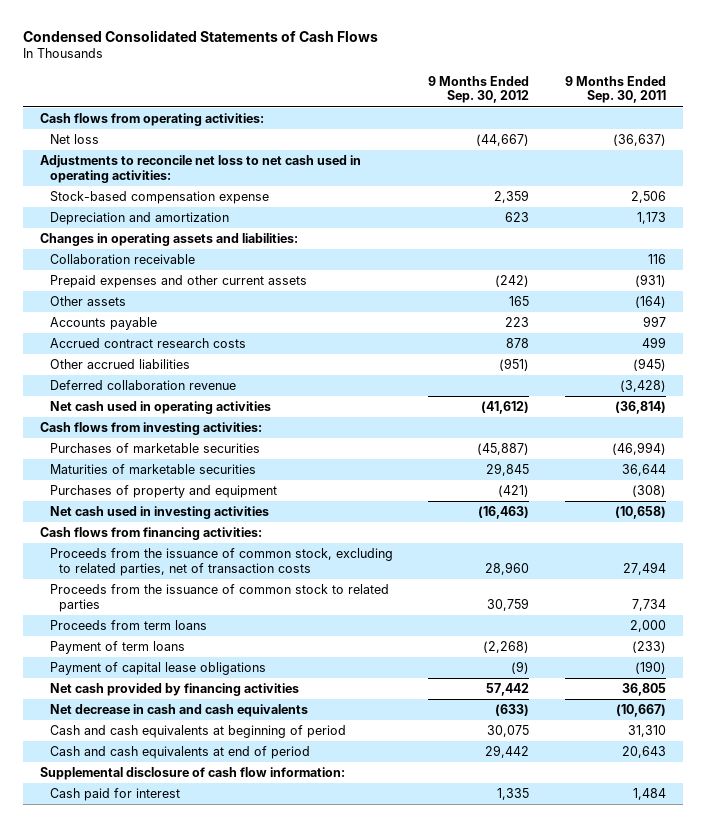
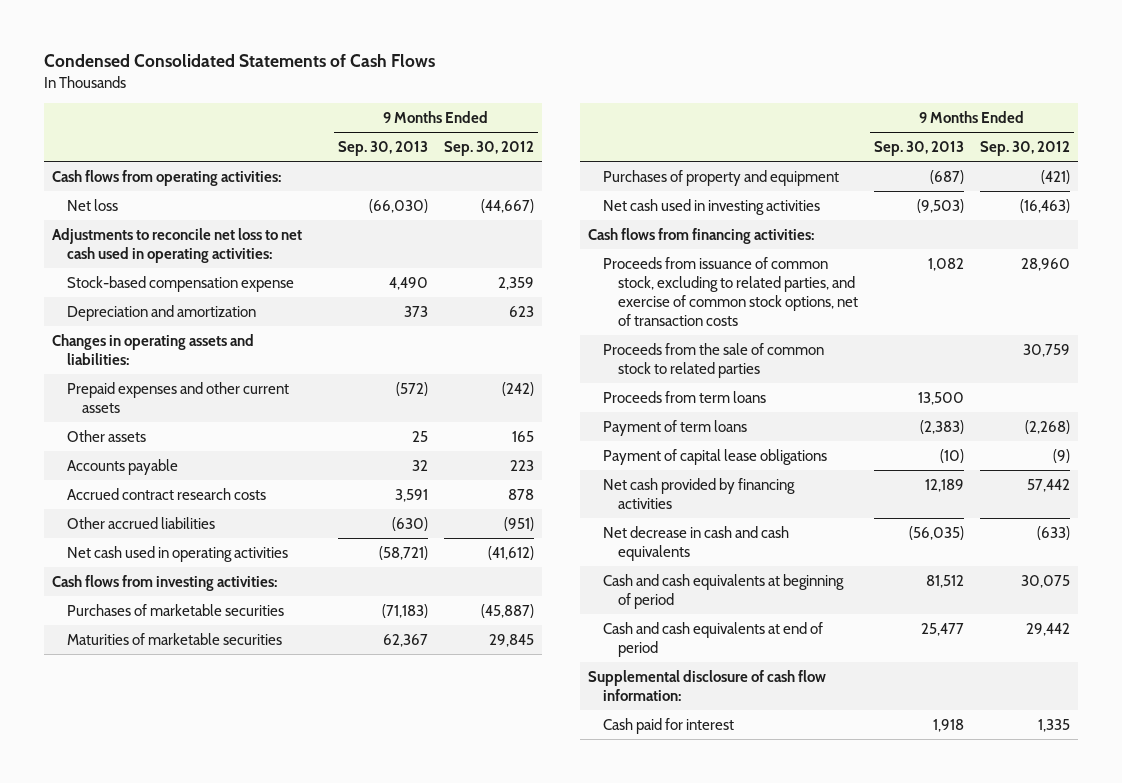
- | 9 Months Ended Sep. 30, 2012 | 9 Months Ended Sep. 30, 2011
+ | 9 Months Ended Sep. 30, 2013 | 9 Months Ended Sep. 30, 2012
- Collaboration receivable | | 116
- Deferred collaboration revenue | | (3,428)
- Proceeds from the issuance of common stock, excluding to related parties, net of transaction costs | 28,960 | 27,494
- Proceeds from the issuance of common stock to related parties | 30,759 | 7,734
+ Proceeds from issuance of common stock, excluding to related parties, and exercise of common stock options, net of transaction costs | 1,082 | 28,960
+ Proceeds from the sale of common stock to related parties | | 30,759

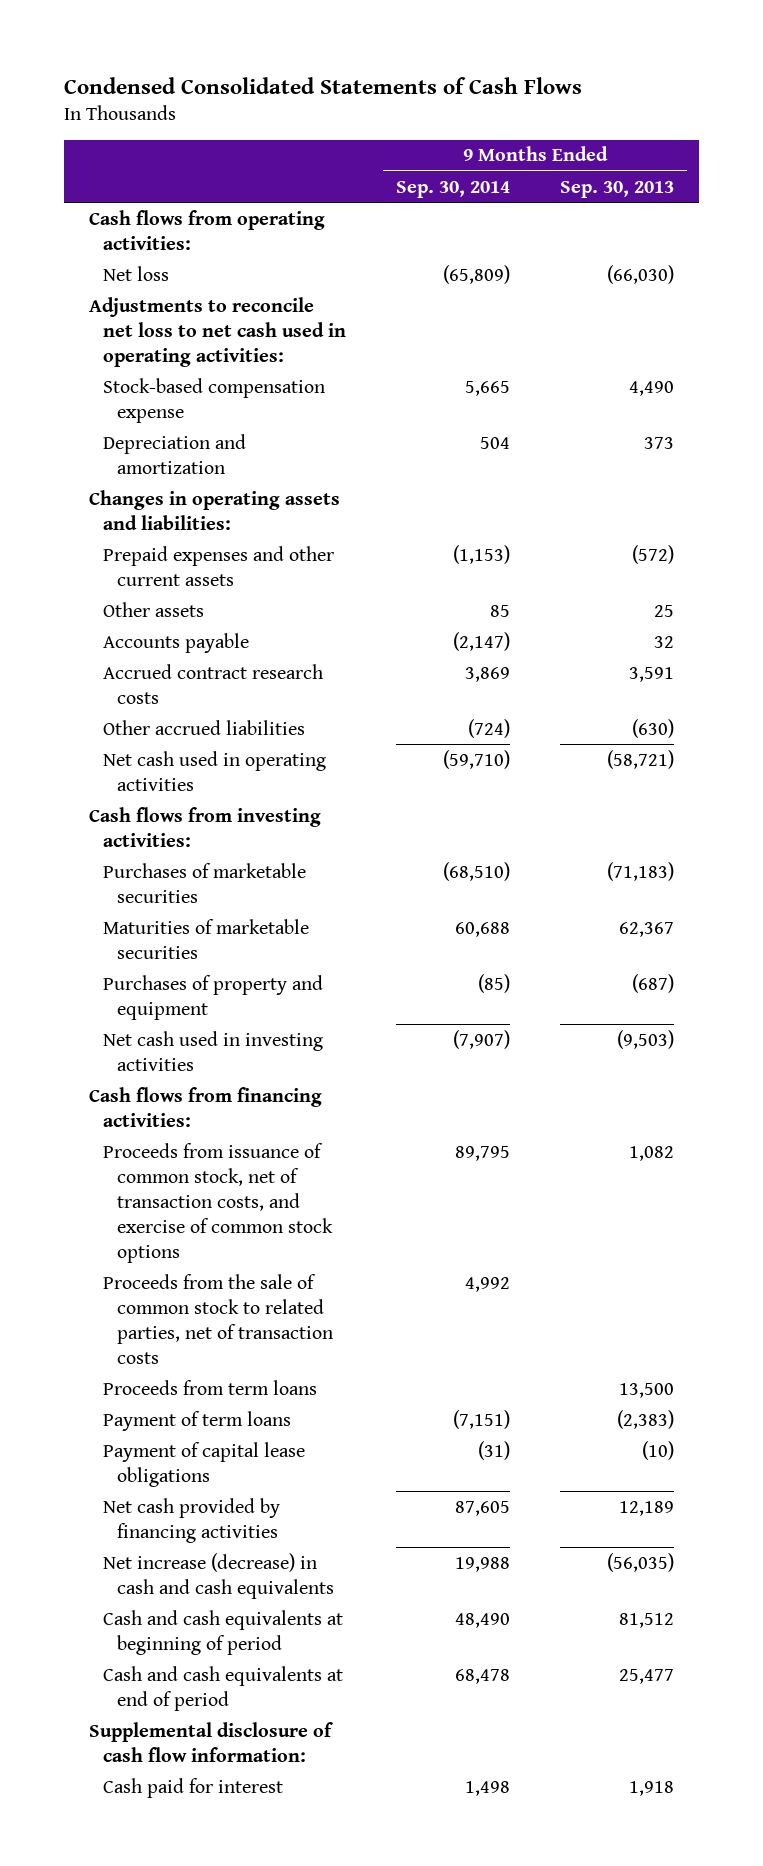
- | 9 Months Ended Sep. 30, 2013 | 9 Months Ended Sep. 30, 2012
+ | 9 Months Ended Sep. 30, 2014 | 9 Months Ended Sep. 30, 2013
- Proceeds from issuance of common stock, excluding to related parties, and exercise of common stock options, net of transaction costs | 1,082 | 28,960
- Proceeds from the sale of common stock to related parties | | 30,759
+ Proceeds from issuance of common stock, net of transaction costs, and exercise of common stock options | 89,795 | 1,082
+ Proceeds from the sale of common stock to related parties, net of transaction costs | 4,992 |
- Net decrease in cash and cash equivalents | (56,035) | (633)
+ Net increase (decrease) in cash and cash equivalents | 19,988 | (56,035)

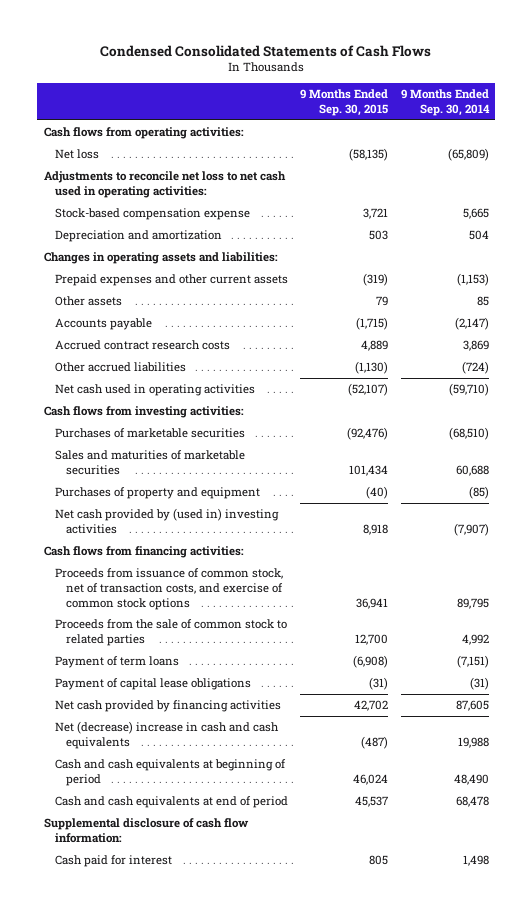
- | 9 Months Ended Sep. 30, 2014 | 9 Months Ended Sep. 30, 2013
+ | 9 Months Ended Sep. 30, 2015 | 9 Months Ended Sep. 30, 2014
- Maturities of marketable securities | 60,688 | 62,367
+ Sales and maturities of marketable securities | 101,434 | 60,688
- Net cash used in investing activities | (7,907) | (9,503)
+ Net cash provided by (used in) investing activities | 8,918 | (7,907)
- Proceeds from the sale of common stock to related parties, net of transaction costs | 4,992 |
- Proceeds from term loans | | 13,500
+ Proceeds from the sale of common stock to related parties | 12,700 | 4,992
- Net increase (decrease) in cash and cash equivalents | 19,988 | (56,035)
+ Net (decrease) increase in cash and cash equivalents | (487) | 19,988

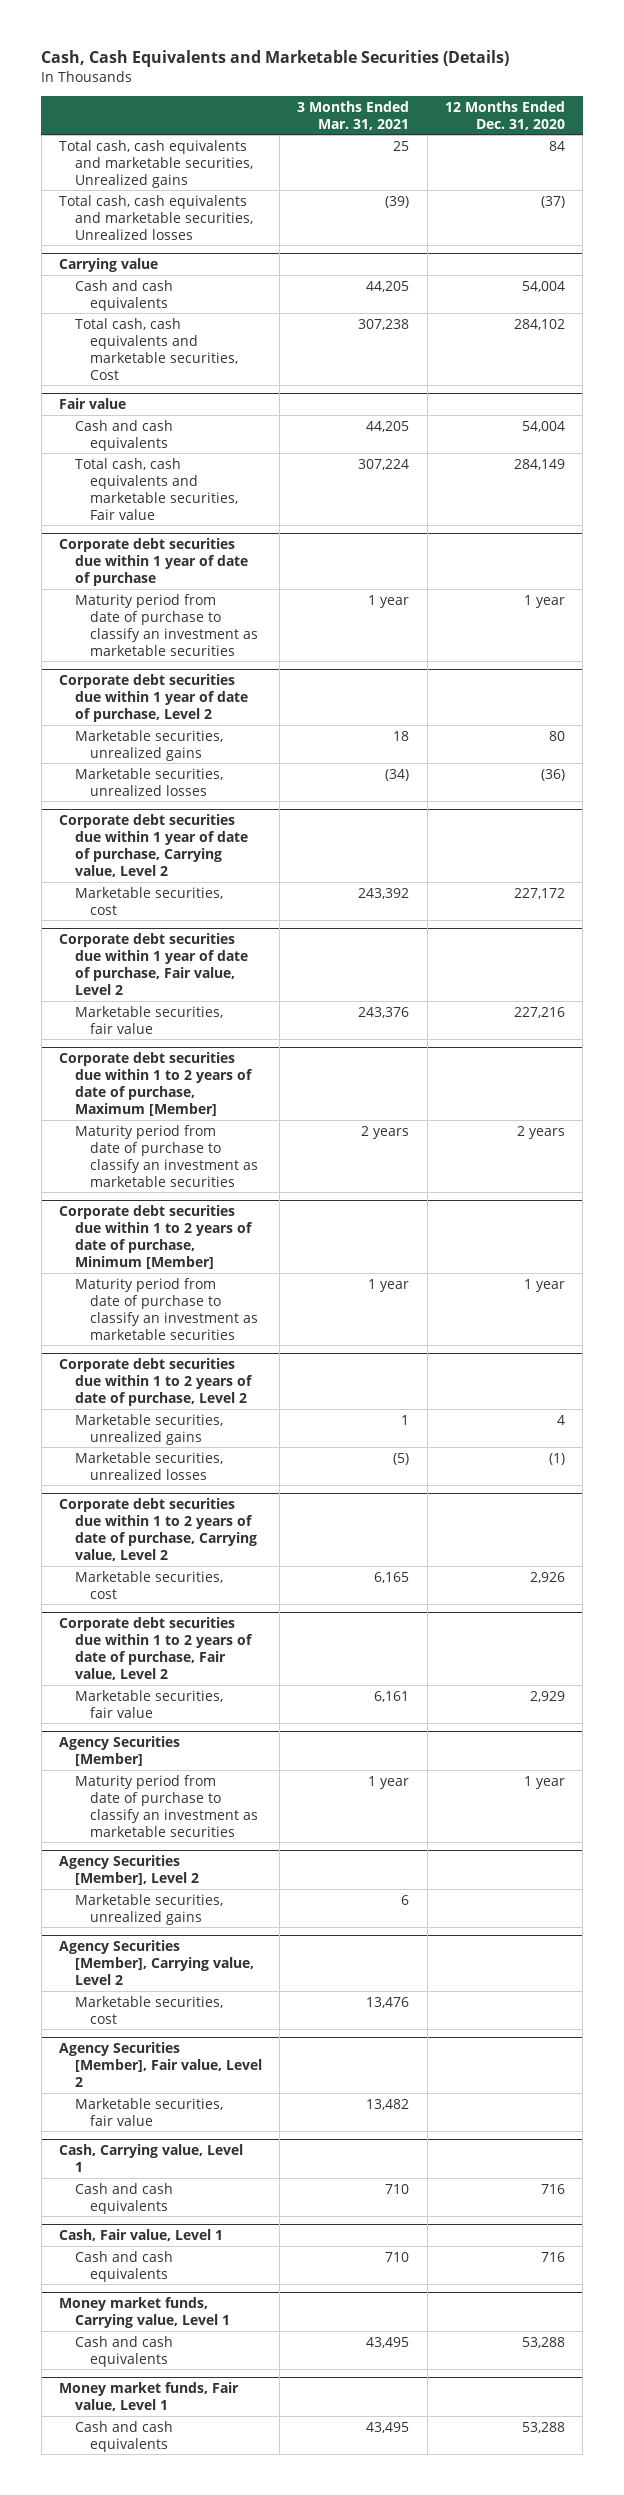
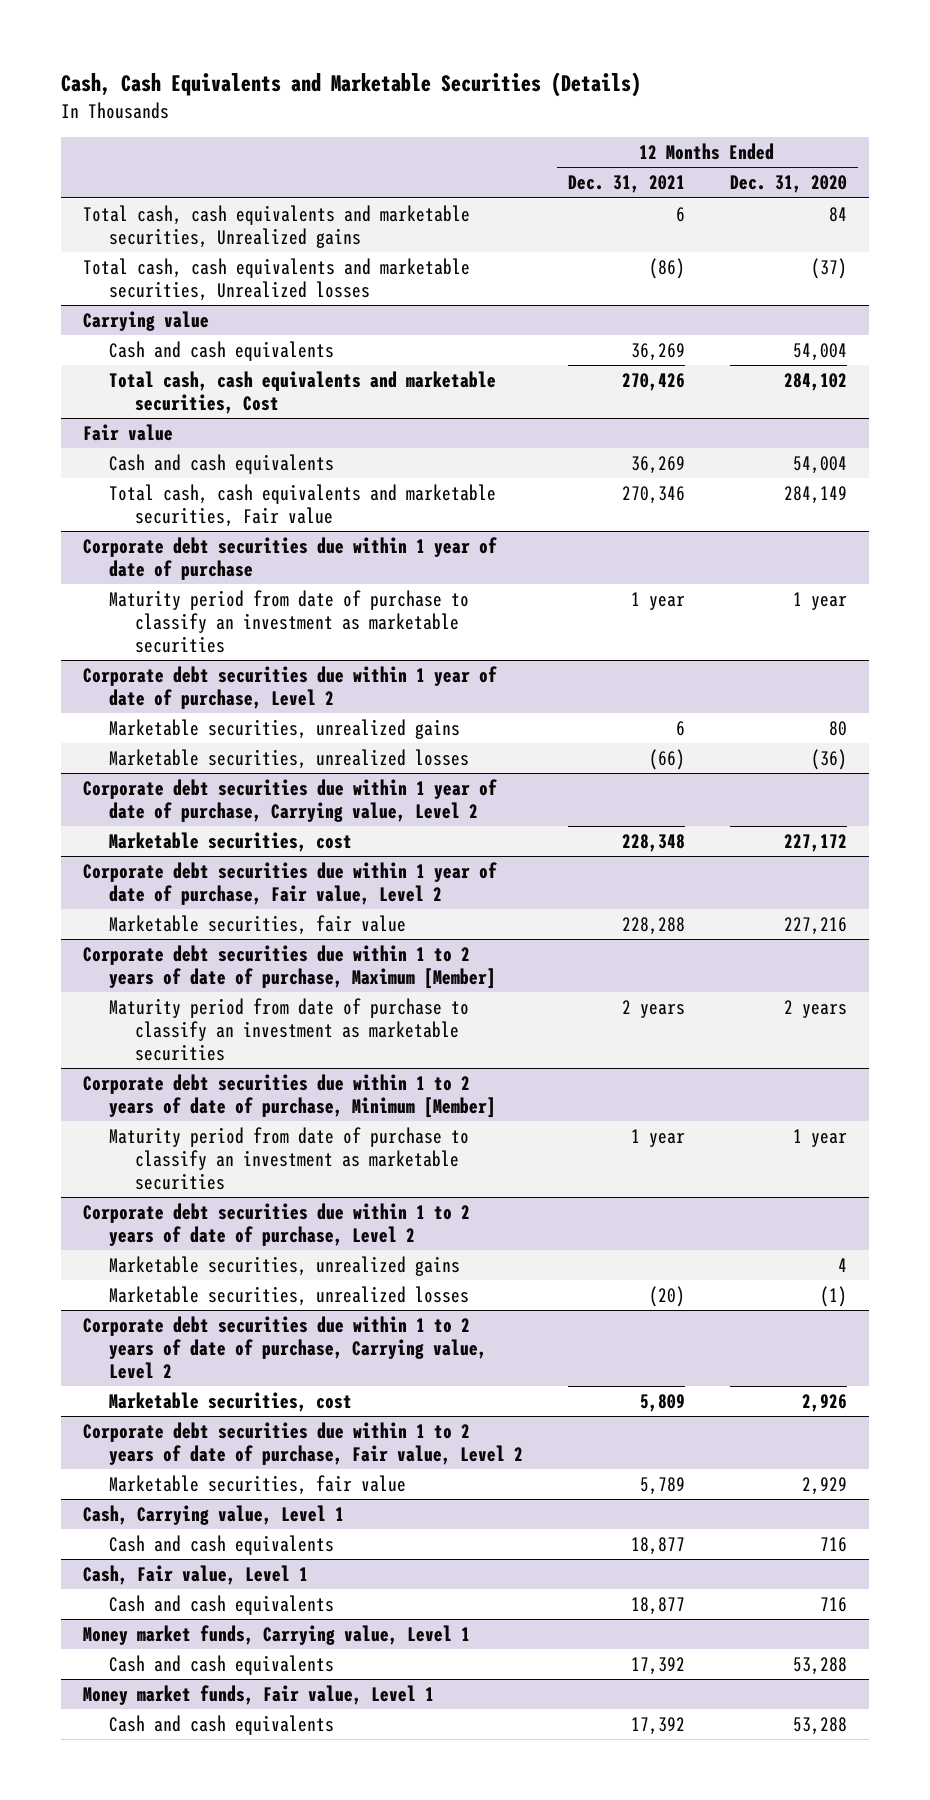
- | 3 Months Ended Mar. 31, 2021 | 12 Months Ended Dec. 31, 2020
+ | 12 Months Ended Dec. 31, 2021 | 12 Months Ended Dec. 31, 2020
- Agency Securities [Member]
- Maturity period from date of purchase to classify an investment as marketable securities | 1 year | 1 year
- Agency Securities [Member], Level 2
- Marketable securities, unrealized gains | 6 |
- Agency Securities [Member], Carrying value, Level 2
- Marketable securities, cost | 13,476 |
- Agency Securities [Member], Fair value, Level 2
- Marketable securities, fair value | 13,482 |

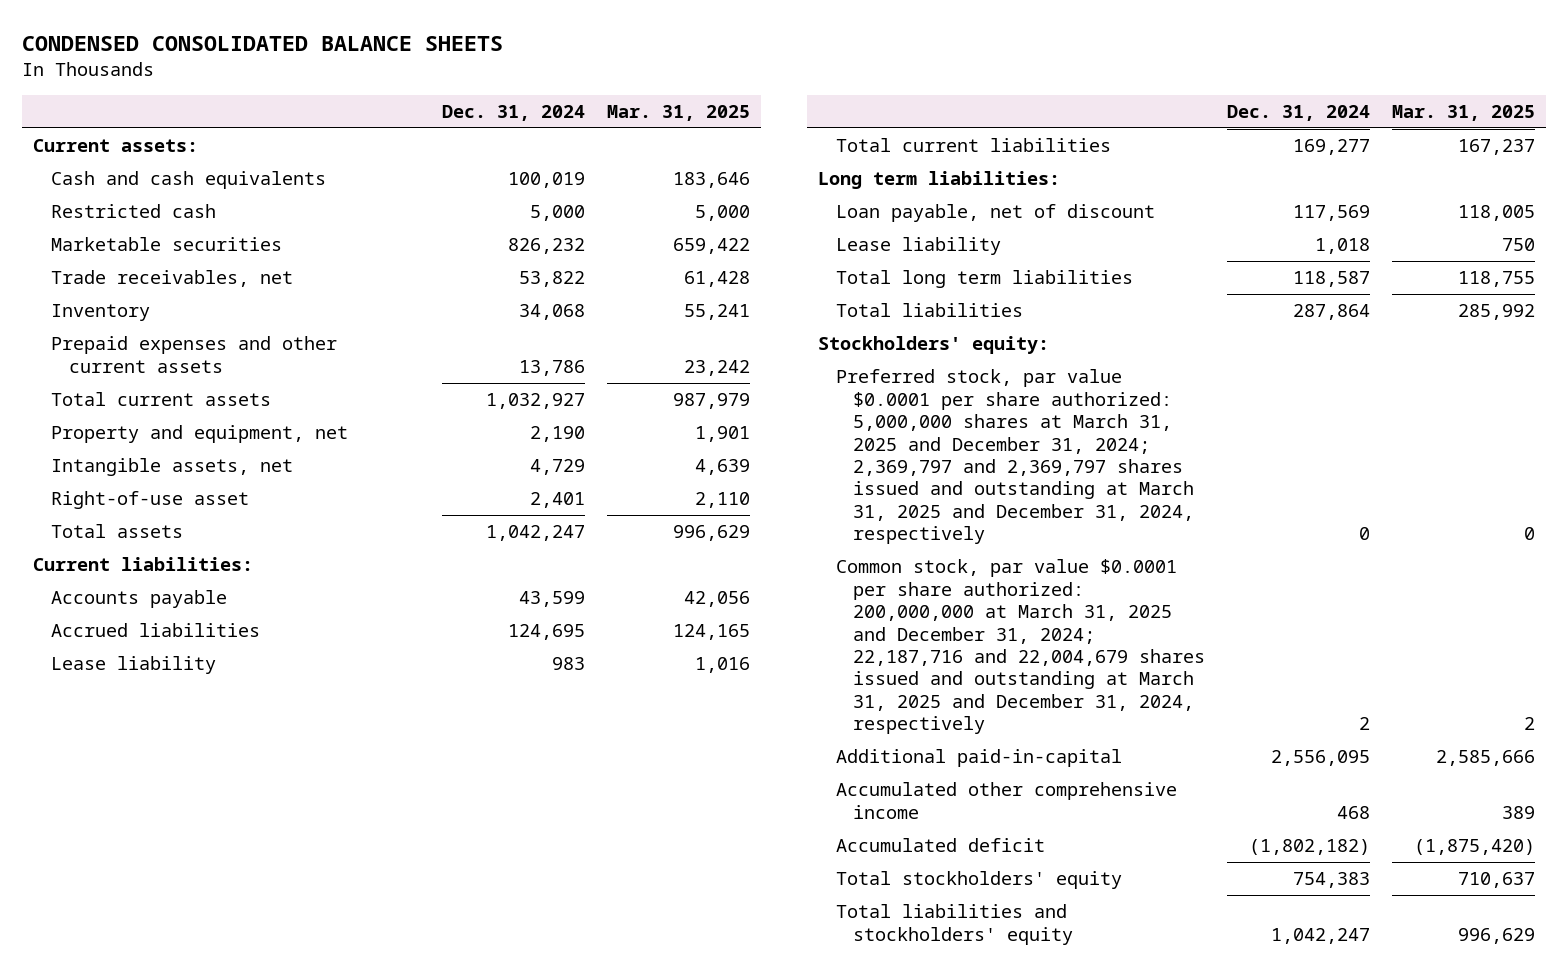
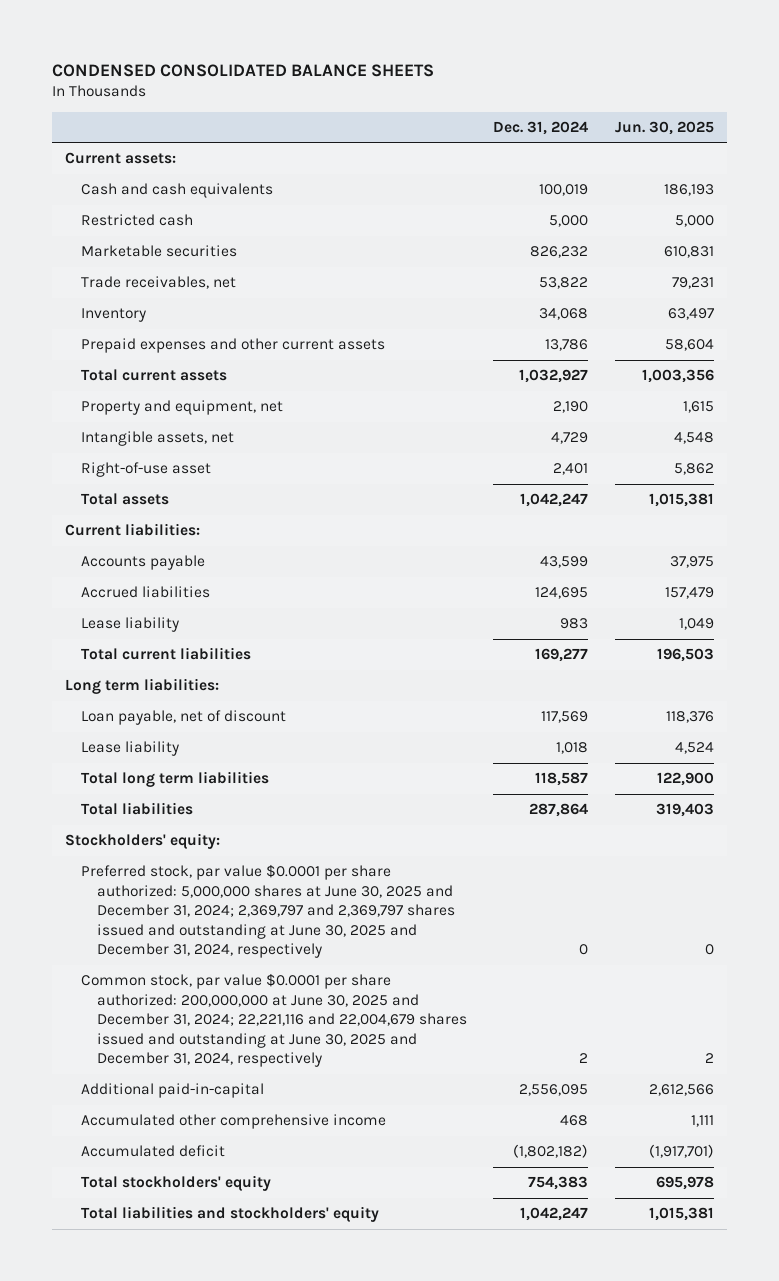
- | Dec. 31, 2024 | Mar. 31, 2025
+ | Dec. 31, 2024 | Jun. 30, 2025
- Preferred stock, par value $0.0001 per share authorized: 5,000,000 shares at March 31, 2025 and December 31, 2024; 2,369,797 and 2,369,797 shares issued and outstanding at March 31, 2025 and December 31, 2024, respectively | 0 | 0
- Common stock, par value $0.0001 per share authorized: 200,000,000 at March 31, 2025 and December 31, 2024; 22,187,716 and 22,004,679 shares issued and outstanding at March 31, 2025 and December 31, 2024, respectively | 2 | 2
+ Preferred stock, par value $0.0001 per share authorized: 5,000,000 shares at June 30, 2025 and December 31, 2024; 2,369,797 and 2,369,797 shares issued and outstanding at June 30, 2025 and December 31, 2024, respectively | 0 | 0
+ Common stock, par value $0.0001 per share authorized: 200,000,000 at June 30, 2025 and December 31, 2024; 22,221,116 and 22,004,679 shares issued and outstanding at June 30, 2025 and December 31, 2024, respectively | 2 | 2

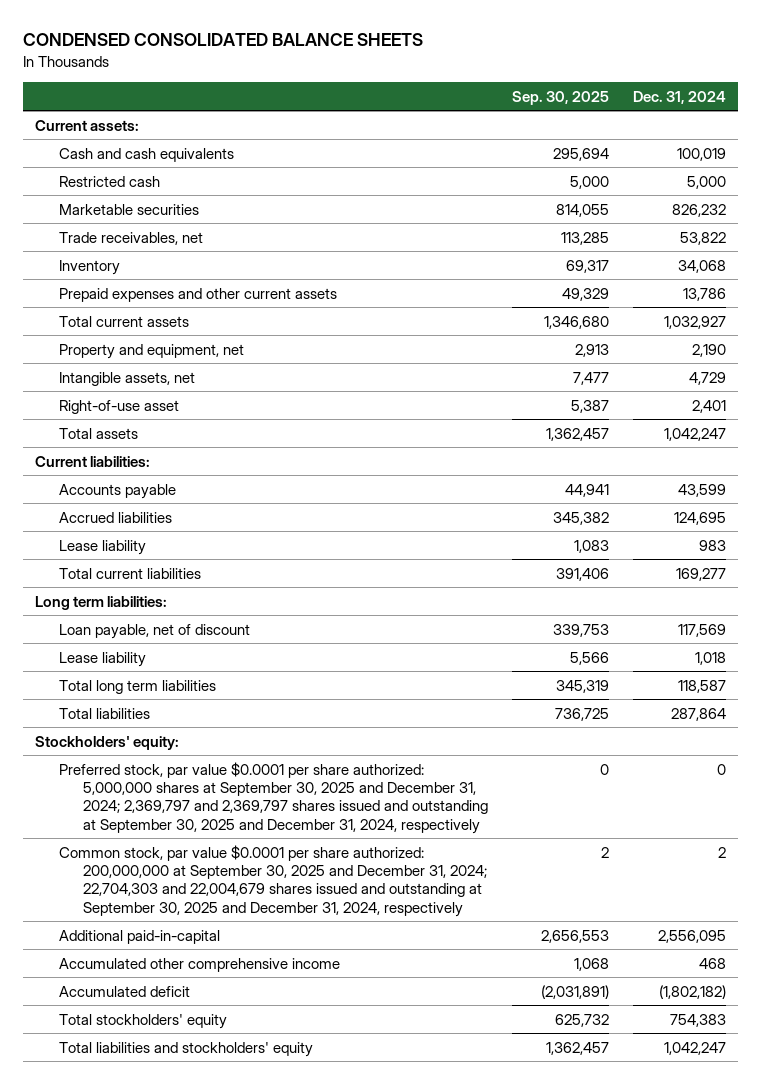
- | Dec. 31, 2024 | Jun. 30, 2025
+ | Sep. 30, 2025 | Dec. 31, 2024
- Preferred stock, par value $0.0001 per share authorized: 5,000,000 shares at June 30, 2025 and December 31, 2024; 2,369,797 and 2,369,797 shares issued and outstanding at June 30, 2025 and December 31, 2024, respectively | 0 | 0
- Common stock, par value $0.0001 per share authorized: 200,000,000 at June 30, 2025 and December 31, 2024; 22,221,116 and 22,004,679 shares issued and outstanding at June 30, 2025 and December 31, 2024, respectively | 2 | 2
+ Preferred stock, par value $0.0001 per share authorized: 5,000,000 shares at September 30, 2025 and December 31, 2024; 2,369,797 and 2,369,797 shares issued and outstanding at September 30, 2025 and December 31, 2024, respectively | 0 | 0
+ Common stock, par value $0.0001 per share authorized: 200,000,000 at September 30, 2025 and December 31, 2024; 22,704,303 and 22,004,679 shares issued and outstanding at September 30, 2025 and December 31, 2024, respectively | 2 | 2

